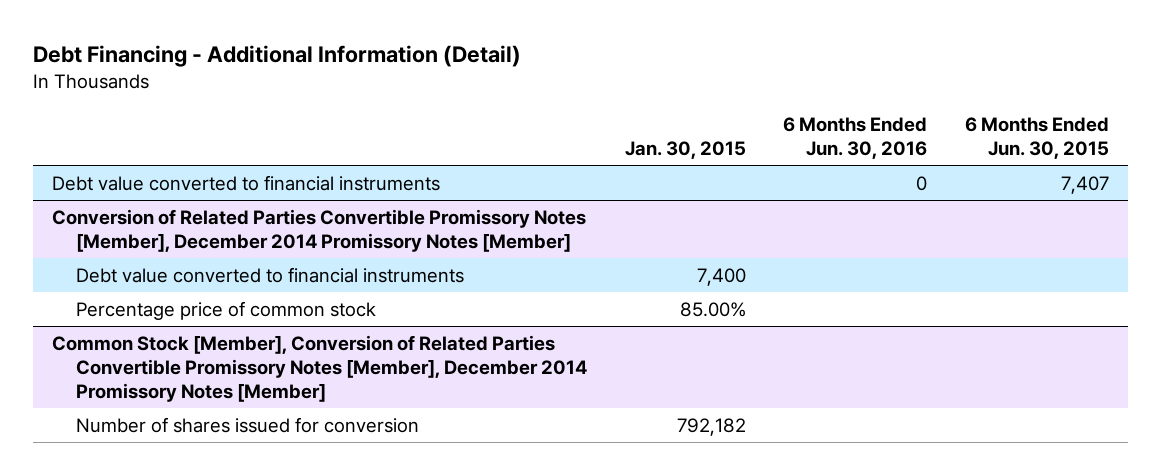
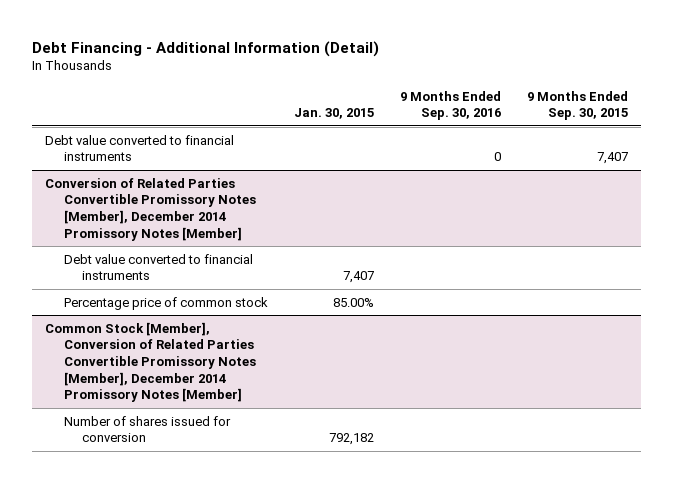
- | Jan. 30, 2015 | 6 Months Ended Jun. 30, 2016 | 6 Months Ended Jun. 30, 2015
+ | Jan. 30, 2015 | 9 Months Ended Sep. 30, 2016 | 9 Months Ended Sep. 30, 2015
@ Conversion of Related Parties Convertible Promissory Notes [Member], December 2014 Promissory Notes [Member]
- Debt value converted to financial instruments | 7,400 | |
+ Debt value converted to financial instruments | 7,407 | |

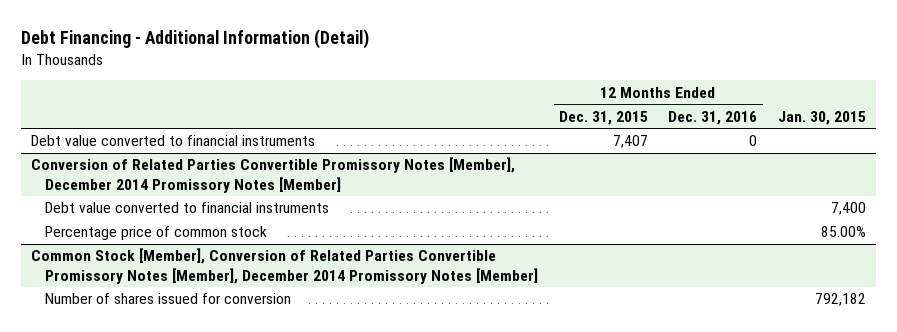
- | Jan. 30, 2015 | 9 Months Ended Sep. 30, 2016 | 9 Months Ended Sep. 30, 2015
+ | 12 Months Ended Dec. 31, 2015 | 12 Months Ended Dec. 31, 2016 | Jan. 30, 2015
@ Conversion of Related Parties Convertible Promissory Notes [Member], December 2014 Promissory Notes [Member]
- Debt value converted to financial instruments | 7,407 | |
+ Debt value converted to financial instruments | | | 7,400

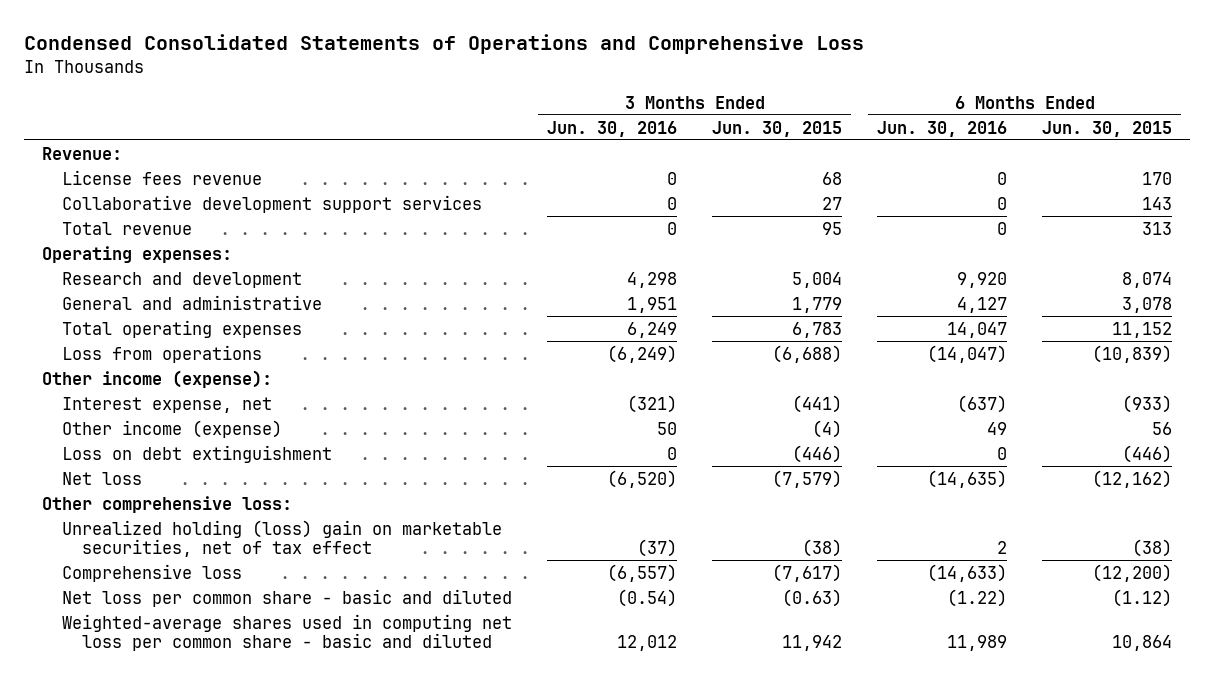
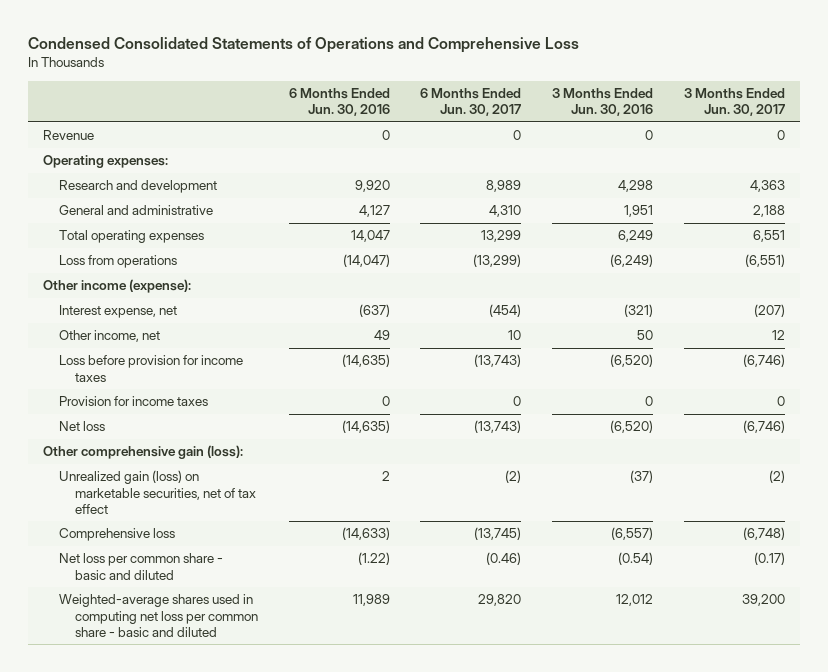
- | 3 Months Ended Jun. 30, 2016 | 3 Months Ended Jun. 30, 2015 | 6 Months Ended Jun. 30, 2016 | 6 Months Ended Jun. 30, 2015
+ | 6 Months Ended Jun. 30, 2016 | 6 Months Ended Jun. 30, 2017 | 3 Months Ended Jun. 30, 2016 | 3 Months Ended Jun. 30, 2017
- Revenue:
- License fees revenue | 0 | 68 | 0 | 170
- Collaborative development support services | 0 | 27 | 0 | 143
- Total revenue | 0 | 95 | 0 | 313
+ Revenue | 0 | 0 | 0 | 0
- Other income (expense) | 50 | (4) | 49 | 56
- Loss on debt extinguishment | 0 | (446) | 0 | (446)
+ Other income, net | 49 | 10 | 50 | 12
+ Loss before provision for income taxes | (14,635) | (13,743) | (6,520) | (6,746)
+ Provision for income taxes | 0 | 0 | 0 | 0
- Other comprehensive loss:
- Unrealized holding (loss) gain on marketable securities, net of tax effect | (37) | (38) | 2 | (38)
+ Other comprehensive gain (loss):
+ Unrealized gain (loss) on marketable securities, net of tax effect | 2 | (2) | (37) | (2)

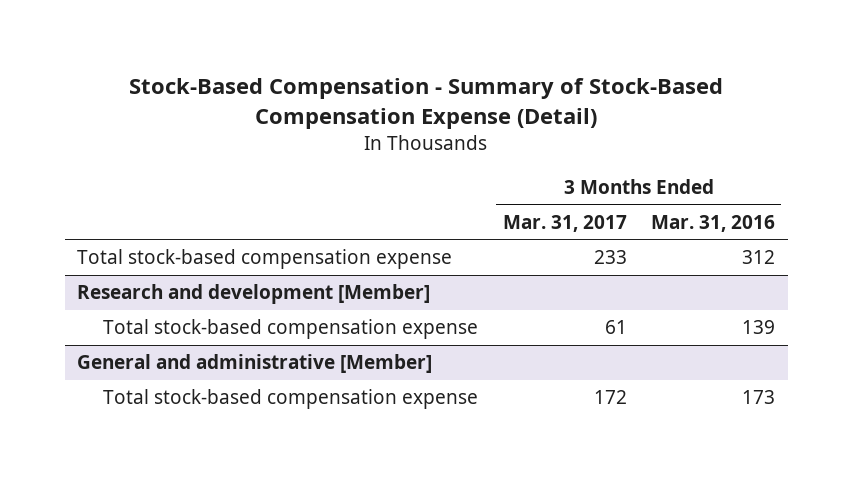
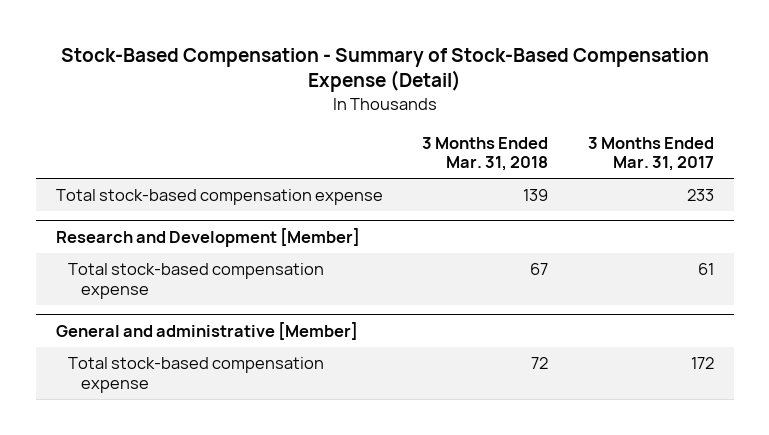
- | 3 Months Ended Mar. 31, 2017 | 3 Months Ended Mar. 31, 2016
+ | 3 Months Ended Mar. 31, 2018 | 3 Months Ended Mar. 31, 2017
- Research and development [Member]
+ Research and Development [Member]

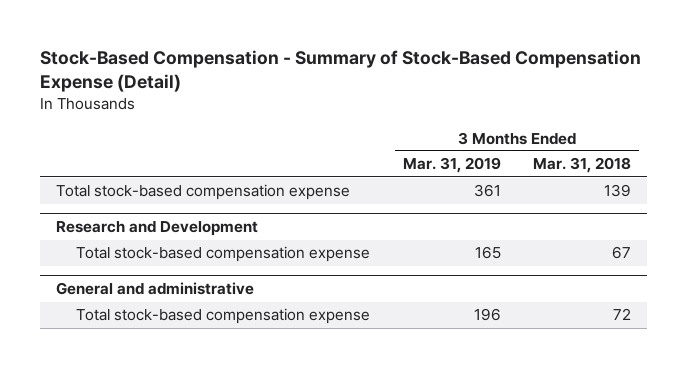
- | 3 Months Ended Mar. 31, 2018 | 3 Months Ended Mar. 31, 2017
+ | 3 Months Ended Mar. 31, 2019 | 3 Months Ended Mar. 31, 2018
- Research and Development [Member]
+ Research and Development
- General and administrative [Member]
+ General and administrative

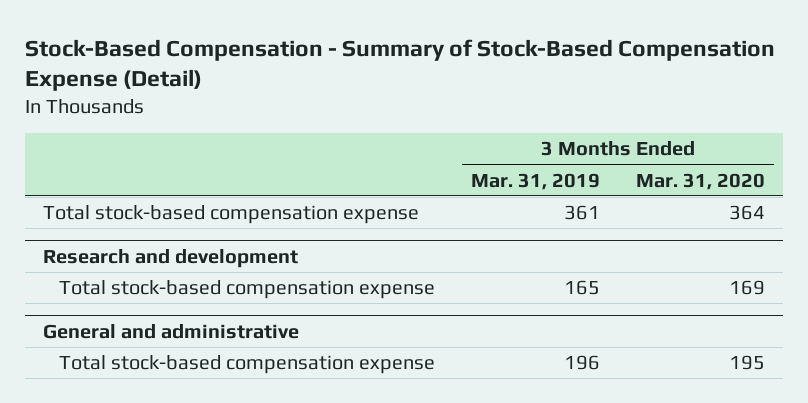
- | 3 Months Ended Mar. 31, 2019 | 3 Months Ended Mar. 31, 2018
+ | 3 Months Ended Mar. 31, 2019 | 3 Months Ended Mar. 31, 2020
- Research and Development
+ Research and development

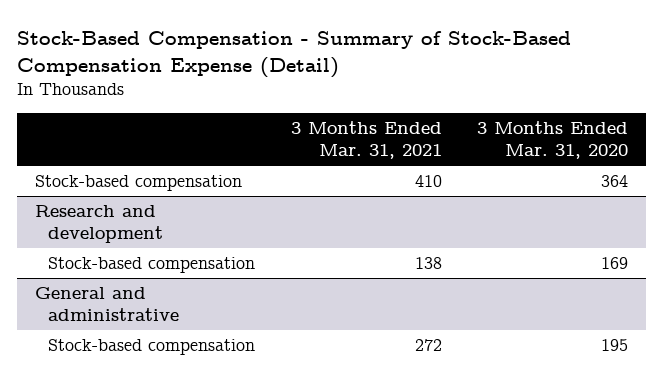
- | 3 Months Ended Mar. 31, 2019 | 3 Months Ended Mar. 31, 2020
+ | 3 Months Ended Mar. 31, 2021 | 3 Months Ended Mar. 31, 2020
- Total stock-based compensation expense | 361 | 364
+ Stock-based compensation | 410 | 364
@ Research and development
- Total stock-based compensation expense | 165 | 169
+ Stock-based compensation | 138 | 169
@ General and administrative
- Total stock-based compensation expense | 196 | 195
+ Stock-based compensation | 272 | 195

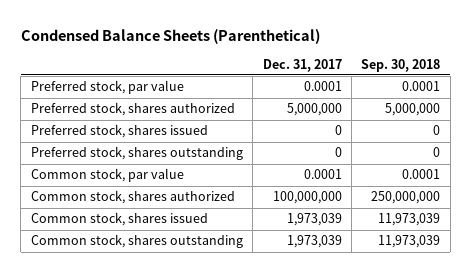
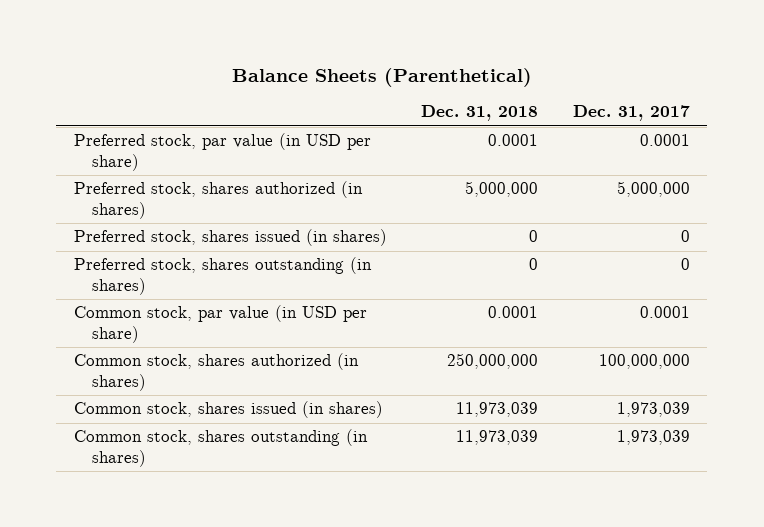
- Condensed Balance Sheets (Parenthetical)
+ Balance Sheets (Parenthetical)
- | Dec. 31, 2017 | Sep. 30, 2018
+ | Dec. 31, 2018 | Dec. 31, 2017
- Preferred stock, par value | 0.0001 | 0.0001
- Preferred stock, shares authorized | 5,000,000 | 5,000,000
- Preferred stock, shares issued | 0 | 0
- Preferred stock, shares outstanding | 0 | 0
- Common stock, par value | 0.0001 | 0.0001
- Common stock, shares authorized | 100,000,000 | 250,000,000
- Common stock, shares issued | 1,973,039 | 11,973,039
- Common stock, shares outstanding | 1,973,039 | 11,973,039
+ Preferred stock, par value (in USD per share) | 0.0001 | 0.0001
+ Preferred stock, shares authorized (in shares) | 5,000,000 | 5,000,000
+ Preferred stock, shares issued (in shares) | 0 | 0
+ Preferred stock, shares outstanding (in shares) | 0 | 0
+ Common stock, par value (in USD per share) | 0.0001 | 0.0001
+ Common stock, shares authorized (in shares) | 250,000,000 | 100,000,000
+ Common stock, shares issued (in shares) | 11,973,039 | 1,973,039
+ Common stock, shares outstanding (in shares) | 11,973,039 | 1,973,039

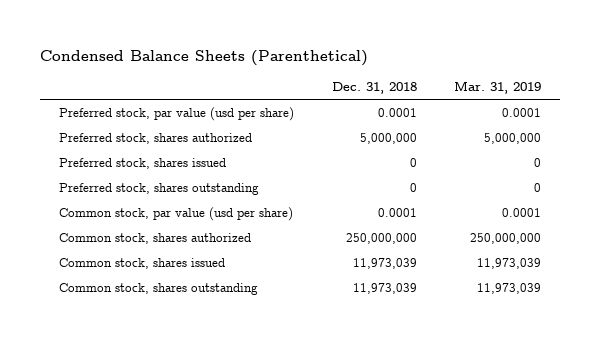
- Balance Sheets (Parenthetical)
+ Condensed Balance Sheets (Parenthetical)
- | Dec. 31, 2018 | Dec. 31, 2017
+ | Dec. 31, 2018 | Mar. 31, 2019
- Preferred stock, par value (in USD per share) | 0.0001 | 0.0001
- Preferred stock, shares authorized (in shares) | 5,000,000 | 5,000,000
- Preferred stock, shares issued (in shares) | 0 | 0
- Preferred stock, shares outstanding (in shares) | 0 | 0
- Common stock, par value (in USD per share) | 0.0001 | 0.0001
- Common stock, shares authorized (in shares) | 250,000,000 | 100,000,000
- Common stock, shares issued (in shares) | 11,973,039 | 1,973,039
- Common stock, shares outstanding (in shares) | 11,973,039 | 1,973,039
+ Preferred stock, par value (usd per share) | 0.0001 | 0.0001
+ Preferred stock, shares authorized | 5,000,000 | 5,000,000
+ Preferred stock, shares issued | 0 | 0
+ Preferred stock, shares outstanding | 0 | 0
+ Common stock, par value (usd per share) | 0.0001 | 0.0001
+ Common stock, shares authorized | 250,000,000 | 250,000,000
+ Common stock, shares issued | 11,973,039 | 11,973,039
+ Common stock, shares outstanding | 11,973,039 | 11,973,039

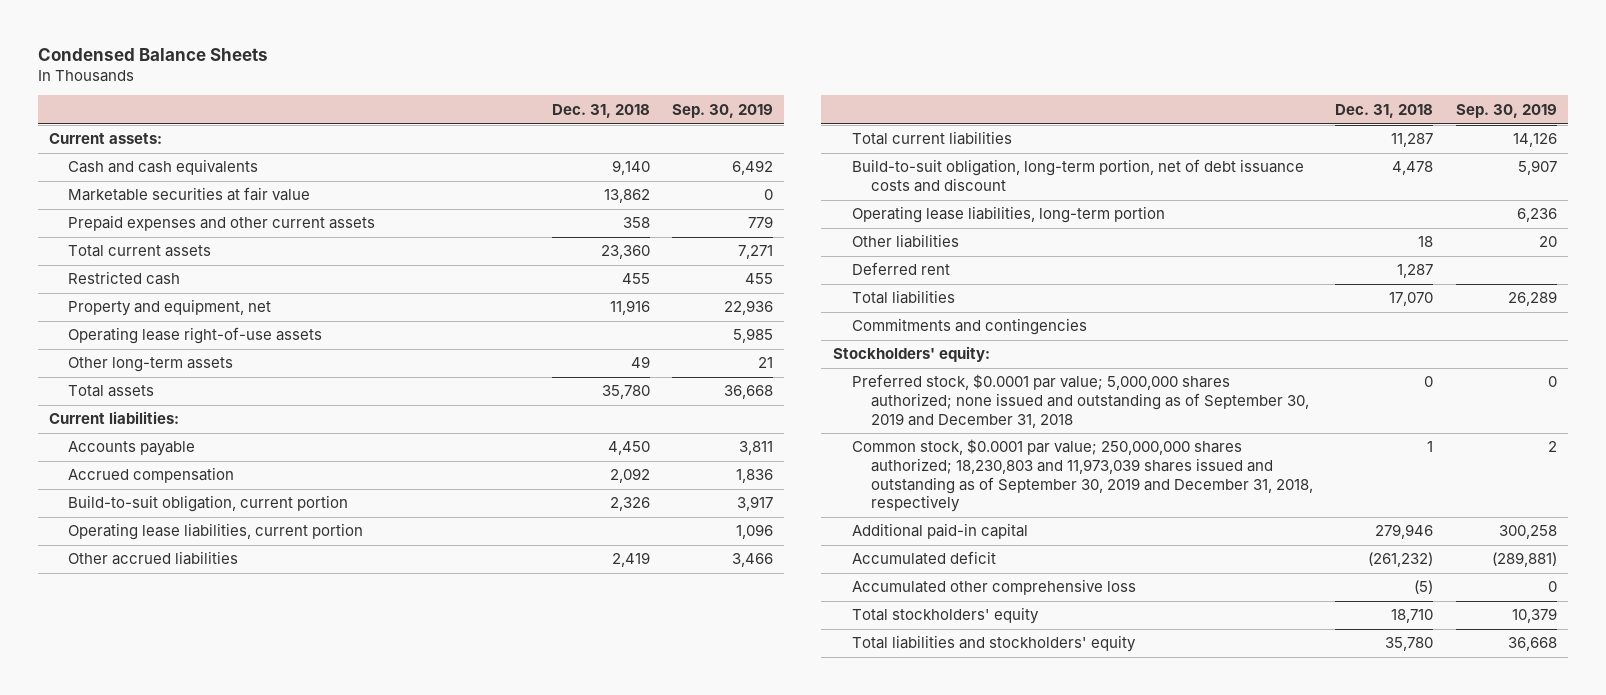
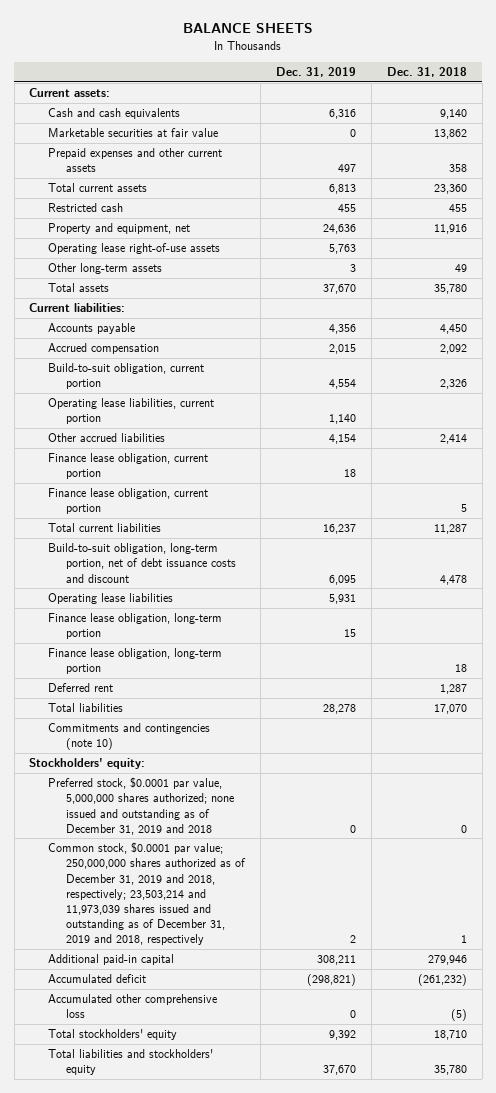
- Condensed Balance Sheets
+ BALANCE SHEETS
- | Dec. 31, 2018 | Sep. 30, 2019
+ | Dec. 31, 2019 | Dec. 31, 2018
- Other accrued liabilities | 2,419 | 3,466
+ Other accrued liabilities | 4,154 | 2,414
+ Finance lease obligation, current portion | 18 |
+ Finance lease obligation, current portion | | 5
- Operating lease liabilities, long-term portion | | 6,236
- Other liabilities | 18 | 20
+ Operating lease liabilities | 5,931 |
+ Finance lease obligation, long-term portion | 15 |
+ Finance lease obligation, long-term portion | | 18
- Commitments and contingencies
+ Commitments and contingencies (note 10)
- Preferred stock, $0.0001 par value; 5,000,000 shares authorized; none issued and outstanding as of September 30, 2019 and December 31, 2018 | 0 | 0
- Common stock, $0.0001 par value; 250,000,000 shares authorized; 18,230,803 and 11,973,039 shares issued and outstanding as of September 30, 2019 and December 31, 2018, respectively | 1 | 2
+ Preferred stock, $0.0001 par value, 5,000,000 shares authorized; none issued and outstanding as of December 31, 2019 and 2018 | 0 | 0
+ Common stock, $0.0001 par value; 250,000,000 shares authorized as of December 31, 2019 and 2018, respectively; 23,503,214 and 11,973,039 shares issued and outstanding as of December 31, 2019 and 2018, respectively | 2 | 1

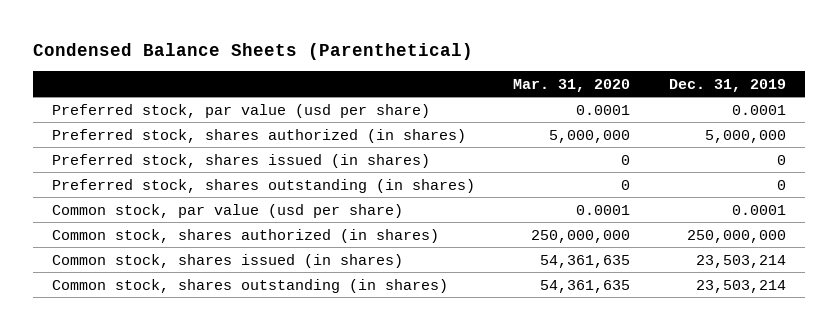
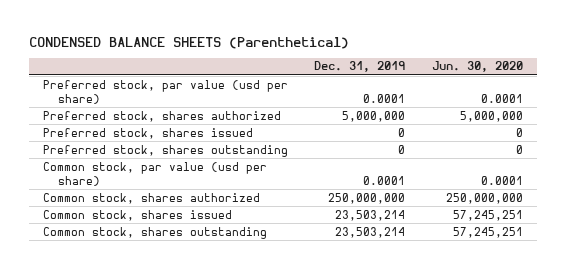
- Condensed Balance Sheets (Parenthetical)
+ CONDENSED BALANCE SHEETS (Parenthetical)
- | Mar. 31, 2020 | Dec. 31, 2019
+ | Dec. 31, 2019 | Jun. 30, 2020
- Preferred stock, shares authorized (in shares) | 5,000,000 | 5,000,000
- Preferred stock, shares issued (in shares) | 0 | 0
- Preferred stock, shares outstanding (in shares) | 0 | 0
+ Preferred stock, shares authorized | 5,000,000 | 5,000,000
+ Preferred stock, shares issued | 0 | 0
+ Preferred stock, shares outstanding | 0 | 0
- Common stock, shares authorized (in shares) | 250,000,000 | 250,000,000
- Common stock, shares issued (in shares) | 54,361,635 | 23,503,214
- Common stock, shares outstanding (in shares) | 54,361,635 | 23,503,214
+ Common stock, shares authorized | 250,000,000 | 250,000,000
+ Common stock, shares issued | 23,503,214 | 57,245,251
+ Common stock, shares outstanding | 23,503,214 | 57,245,251

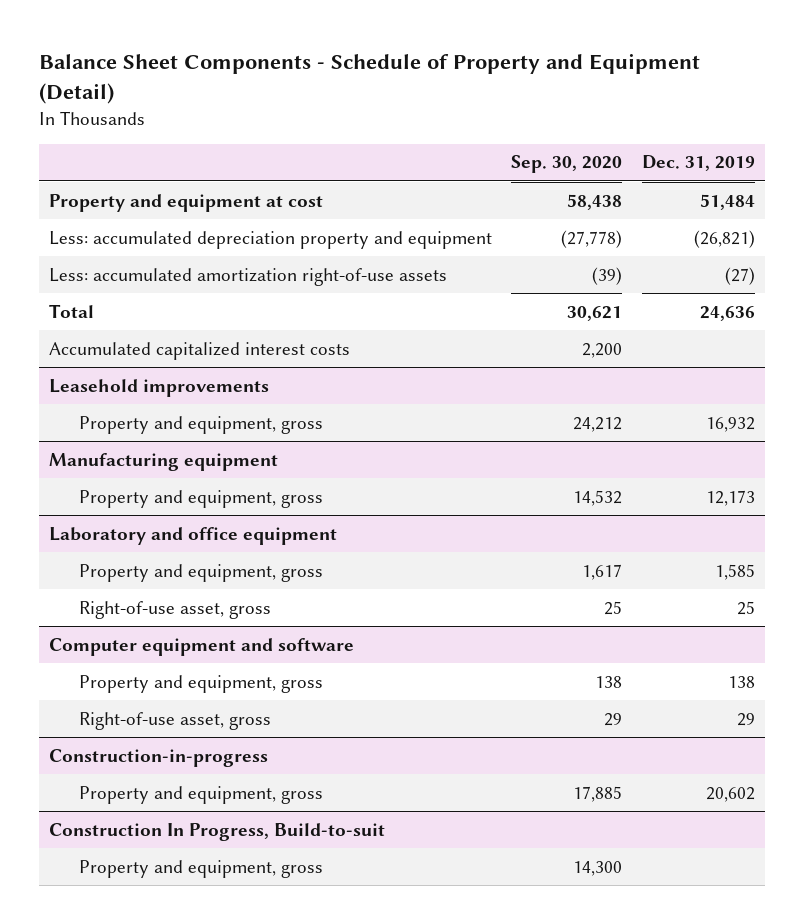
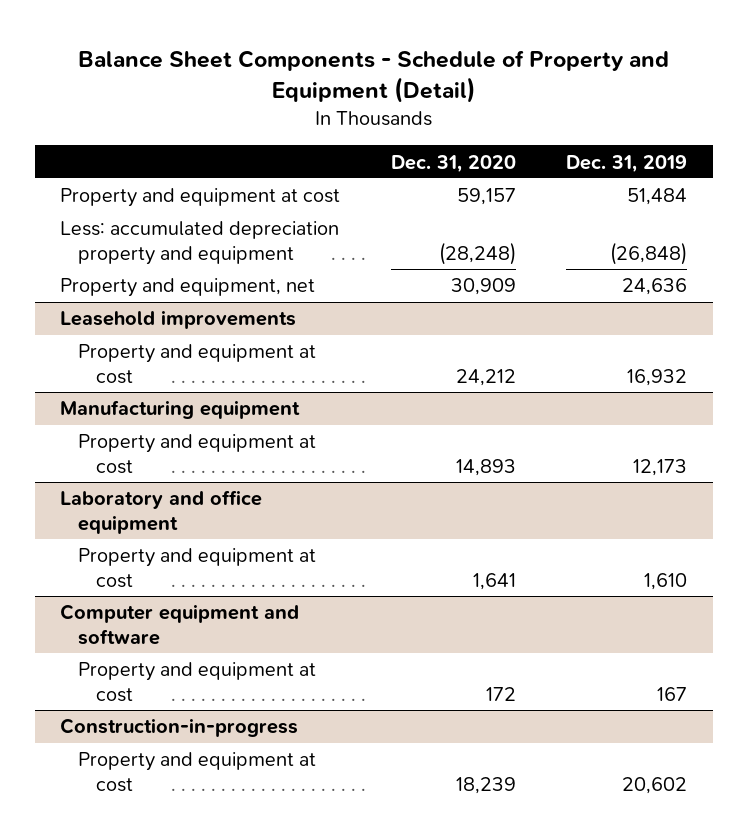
- | Sep. 30, 2020 | Dec. 31, 2019
+ | Dec. 31, 2020 | Dec. 31, 2019
- Less: accumulated depreciation property and equipment | (27,778) | (26,821)
- Less: accumulated amortization right-of-use assets | (39) | (27)
- Total | 30,621 | 24,636
- Accumulated capitalized interest costs | 2,200 |
+ Less: accumulated depreciation property and equipment | (28,248) | (26,848)
+ Property and equipment, net | 30,909 | 24,636
@ Leasehold improvements
- Property and equipment, gross | 24,212 | 16,932
+ Property and equipment at cost | 24,212 | 16,932
@ Manufacturing equipment
- Property and equipment, gross | 14,532 | 12,173
+ Property and equipment at cost | 14,893 | 12,173
@ Laboratory and office equipment
- Property and equipment, gross | 1,617 | 1,585
- Right-of-use asset, gross | 25 | 25
+ Property and equipment at cost | 1,641 | 1,610
@ Computer equipment and software
- Property and equipment, gross | 138 | 138
- Right-of-use asset, gross | 29 | 29
+ Property and equipment at cost | 172 | 167
@ Construction-in-progress
- Property and equipment, gross | 17,885 | 20,602
- Construction In Progress, Build-to-suit
- Property and equipment, gross | 14,300 |
@ Construction-in-progress
+ Property and equipment at cost | 18,239 | 20,602

